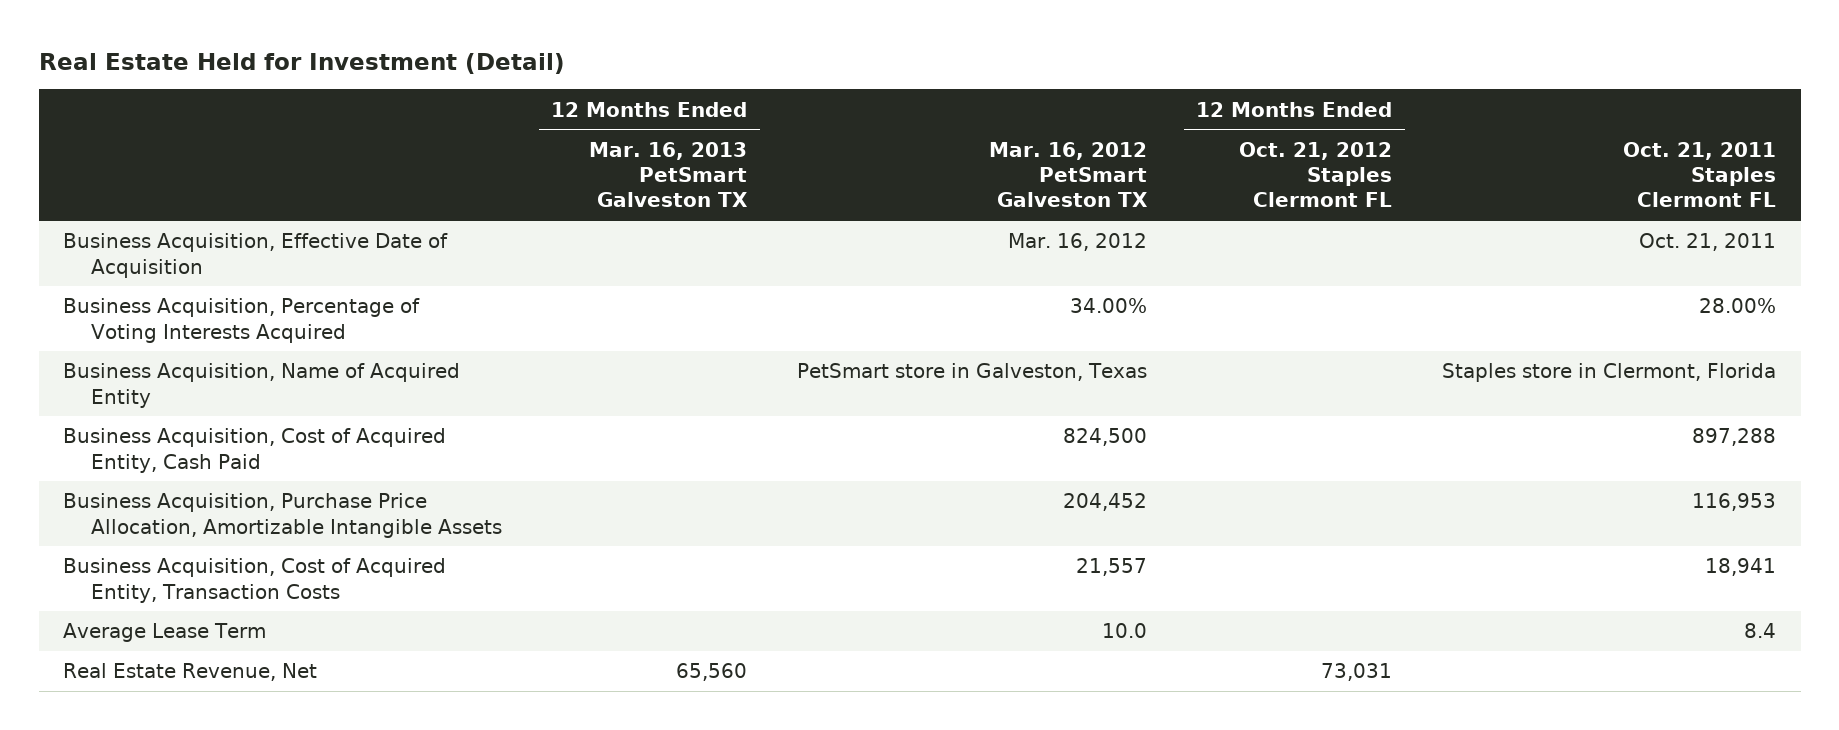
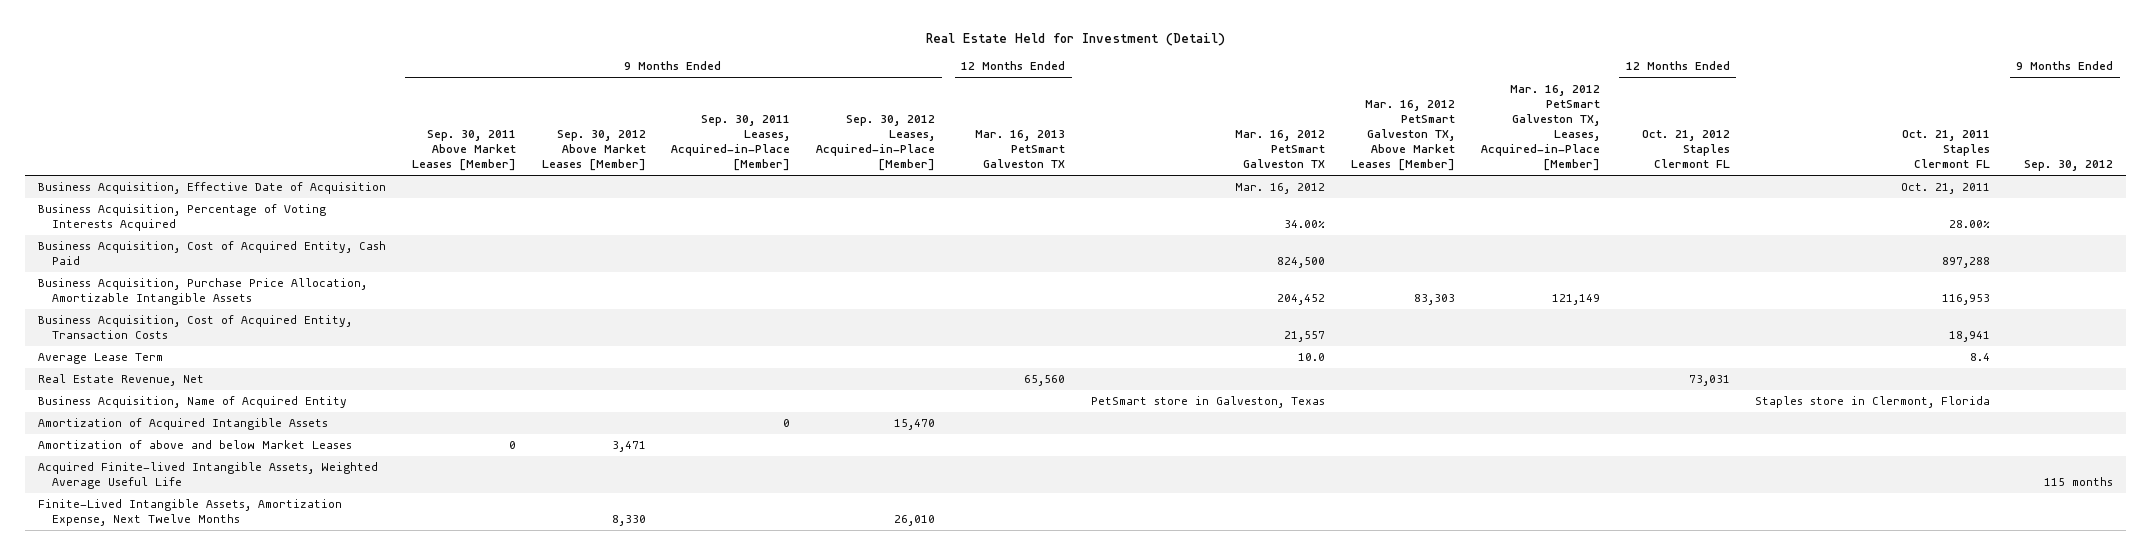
- | 12 Months Ended Mar. 16, 2013 PetSmart Galveston TX | Mar. 16, 2012 PetSmart Galveston TX | 12 Months Ended Oct. 21, 2012 Staples Clermont FL | Oct. 21, 2011 Staples Clermont FL
+ | 9 Months Ended Sep. 30, 2011 Above Market Leases [Member] | 9 Months Ended Sep. 30, 2012 Above Market Leases [Member] | 9 Months Ended Sep. 30, 2011 Leases, Acquired-in-Place [Member] | 9 Months Ended Sep. 30, 2012 Leases, Acquired-in-Place [Member] | 12 Months Ended Mar. 16, 2013 PetSmart Galveston TX | Mar. 16, 2012 PetSmart Galveston TX | Mar. 16, 2012 PetSmart Galveston TX, Above Market Leases [Member] | Mar. 16, 2012 PetSmart Galveston TX, Leases, Acquired-in-Place [Member] | 12 Months Ended Oct. 21, 2012 Staples Clermont FL | Oct. 21, 2011 Staples Clermont FL | 9 Months Ended Sep. 30, 2012
moved down: Business Acquisition, Name of Acquired Entity | | | | | | PetSmart store in Galveston, Texas | | | | Staples store in Clermont, Florida |
+ Amortization of Acquired Intangible Assets | | | 0 | 15,470 | | | | | | |
+ Amortization of above and below Market Leases | 0 | 3,471 | | | | | | | | |
+ Acquired Finite-lived Intangible Assets, Weighted Average Useful Life | | | | | | | | | | | 115 months
+ Finite-Lived Intangible Assets, Amortization Expense, Next Twelve Months | | 8,330 | | 26,010 | | | | | | |

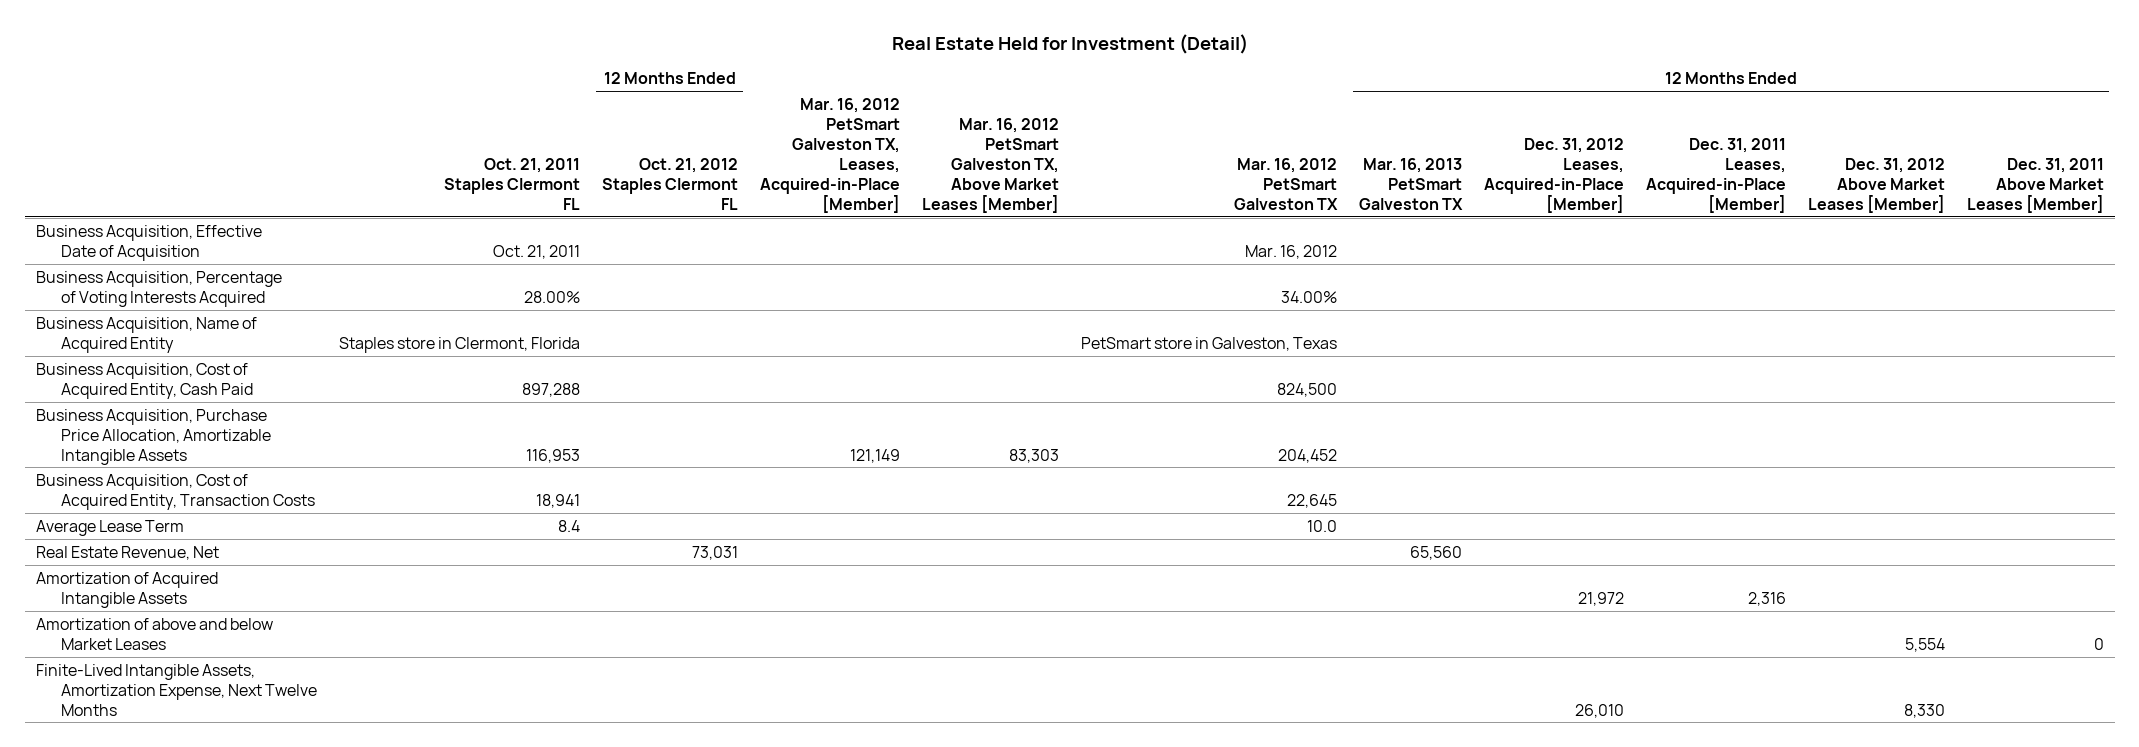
- | 9 Months Ended Sep. 30, 2011 Above Market Leases [Member] | 9 Months Ended Sep. 30, 2012 Above Market Leases [Member] | 9 Months Ended Sep. 30, 2011 Leases, Acquired-in-Place [Member] | 9 Months Ended Sep. 30, 2012 Leases, Acquired-in-Place [Member] | 12 Months Ended Mar. 16, 2013 PetSmart Galveston TX | Mar. 16, 2012 PetSmart Galveston TX | Mar. 16, 2012 PetSmart Galveston TX, Above Market Leases [Member] | Mar. 16, 2012 PetSmart Galveston TX, Leases, Acquired-in-Place [Member] | 12 Months Ended Oct. 21, 2012 Staples Clermont FL | Oct. 21, 2011 Staples Clermont FL | 9 Months Ended Sep. 30, 2012
+ | Oct. 21, 2011 Staples Clermont FL | 12 Months Ended Oct. 21, 2012 Staples Clermont FL | Mar. 16, 2012 PetSmart Galveston TX, Leases, Acquired-in-Place [Member] | Mar. 16, 2012 PetSmart Galveston TX, Above Market Leases [Member] | Mar. 16, 2012 PetSmart Galveston TX | 12 Months Ended Mar. 16, 2013 PetSmart Galveston TX | 12 Months Ended Dec. 31, 2012 Leases, Acquired-in-Place [Member] | 12 Months Ended Dec. 31, 2011 Leases, Acquired-in-Place [Member] | 12 Months Ended Dec. 31, 2012 Above Market Leases [Member] | 12 Months Ended Dec. 31, 2011 Above Market Leases [Member]
moved up: Business Acquisition, Name of Acquired Entity | Staples store in Clermont, Florida | | | | PetSmart store in Galveston, Texas | | | | |
- Business Acquisition, Cost of Acquired Entity, Transaction Costs | | | | | | 21,557 | | | | 18,941 |
+ Business Acquisition, Cost of Acquired Entity, Transaction Costs | 18,941 | | | | 22,645 | | | | |
- Acquired Finite-lived Intangible Assets, Weighted Average Useful Life | | | | | | | | | | | 115 months

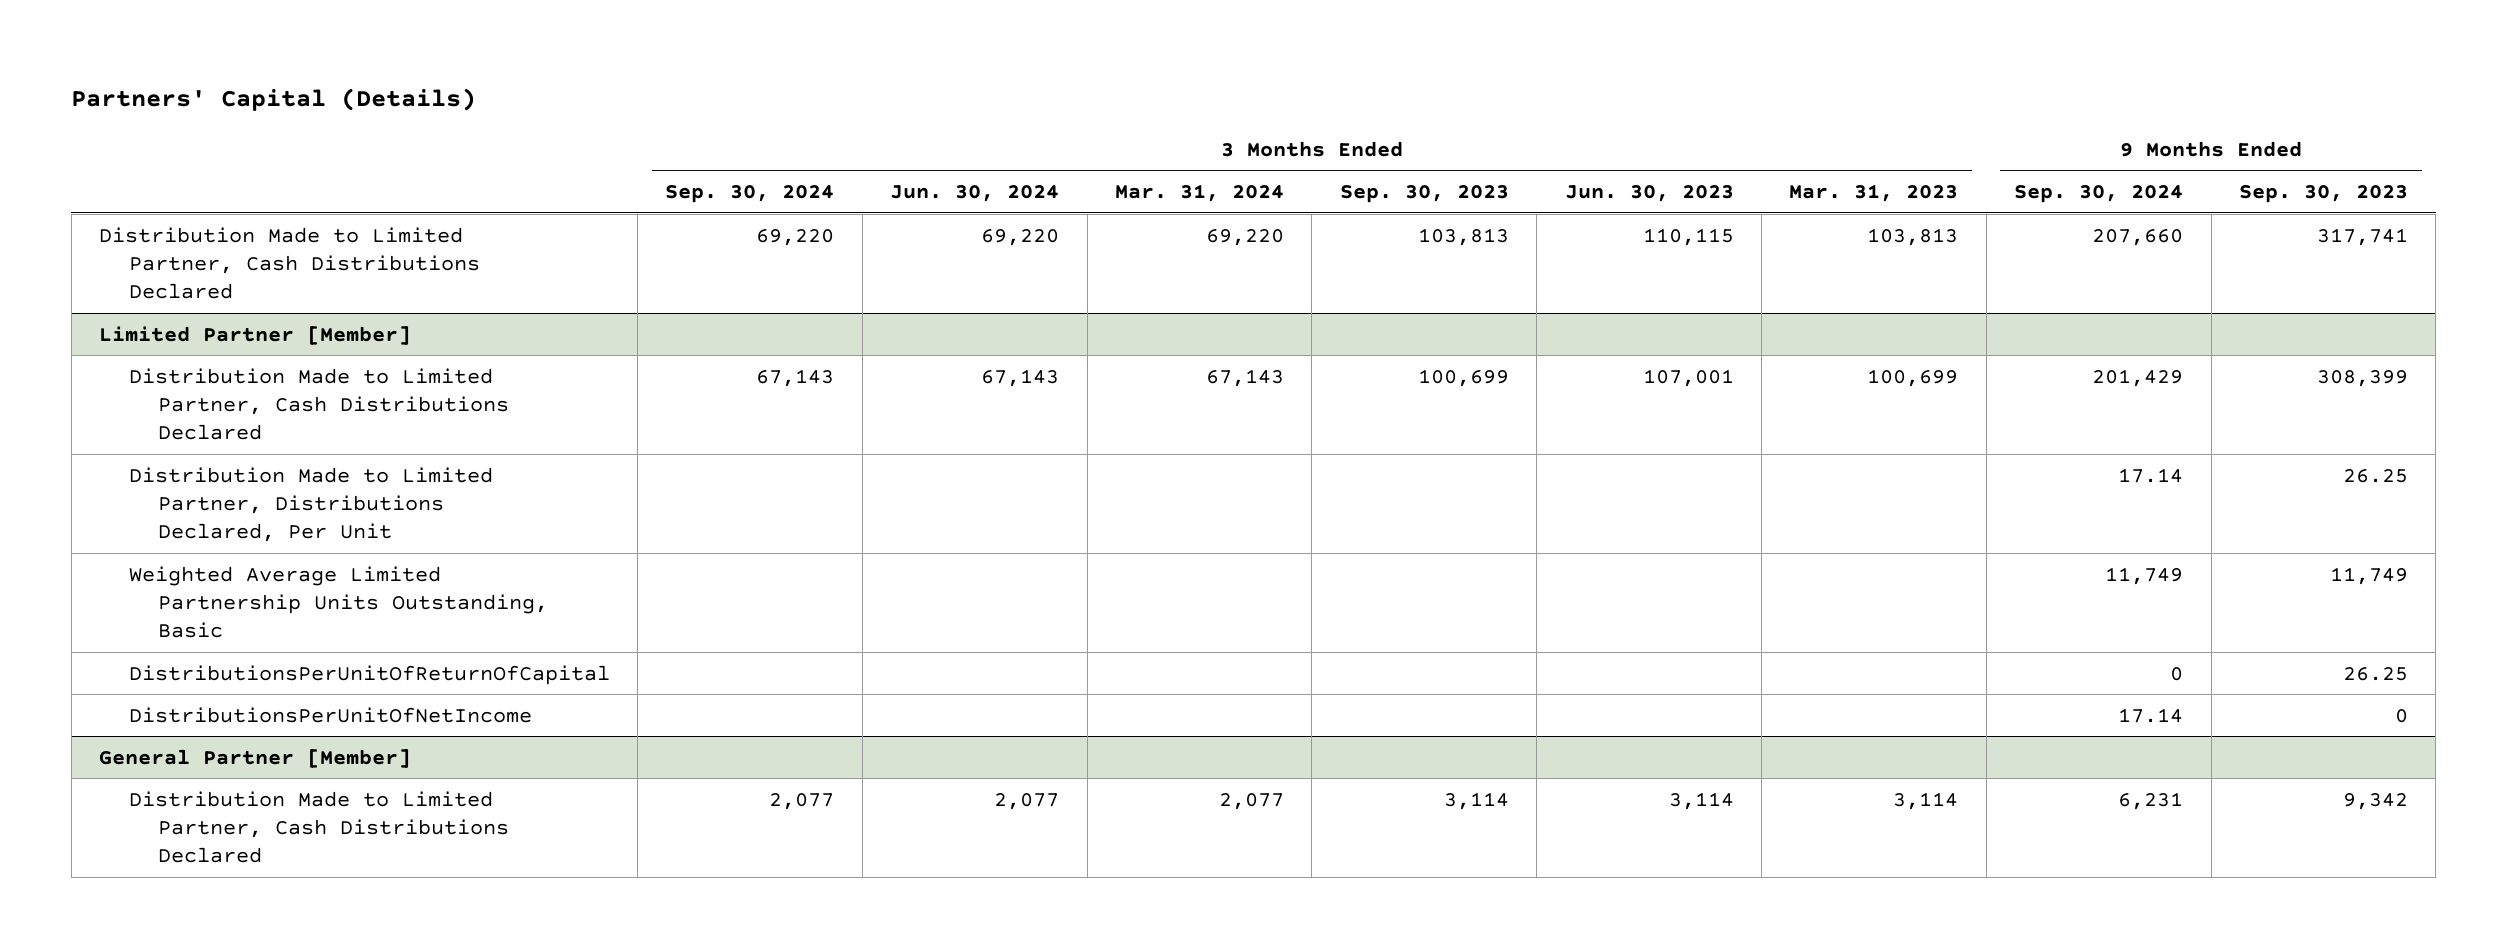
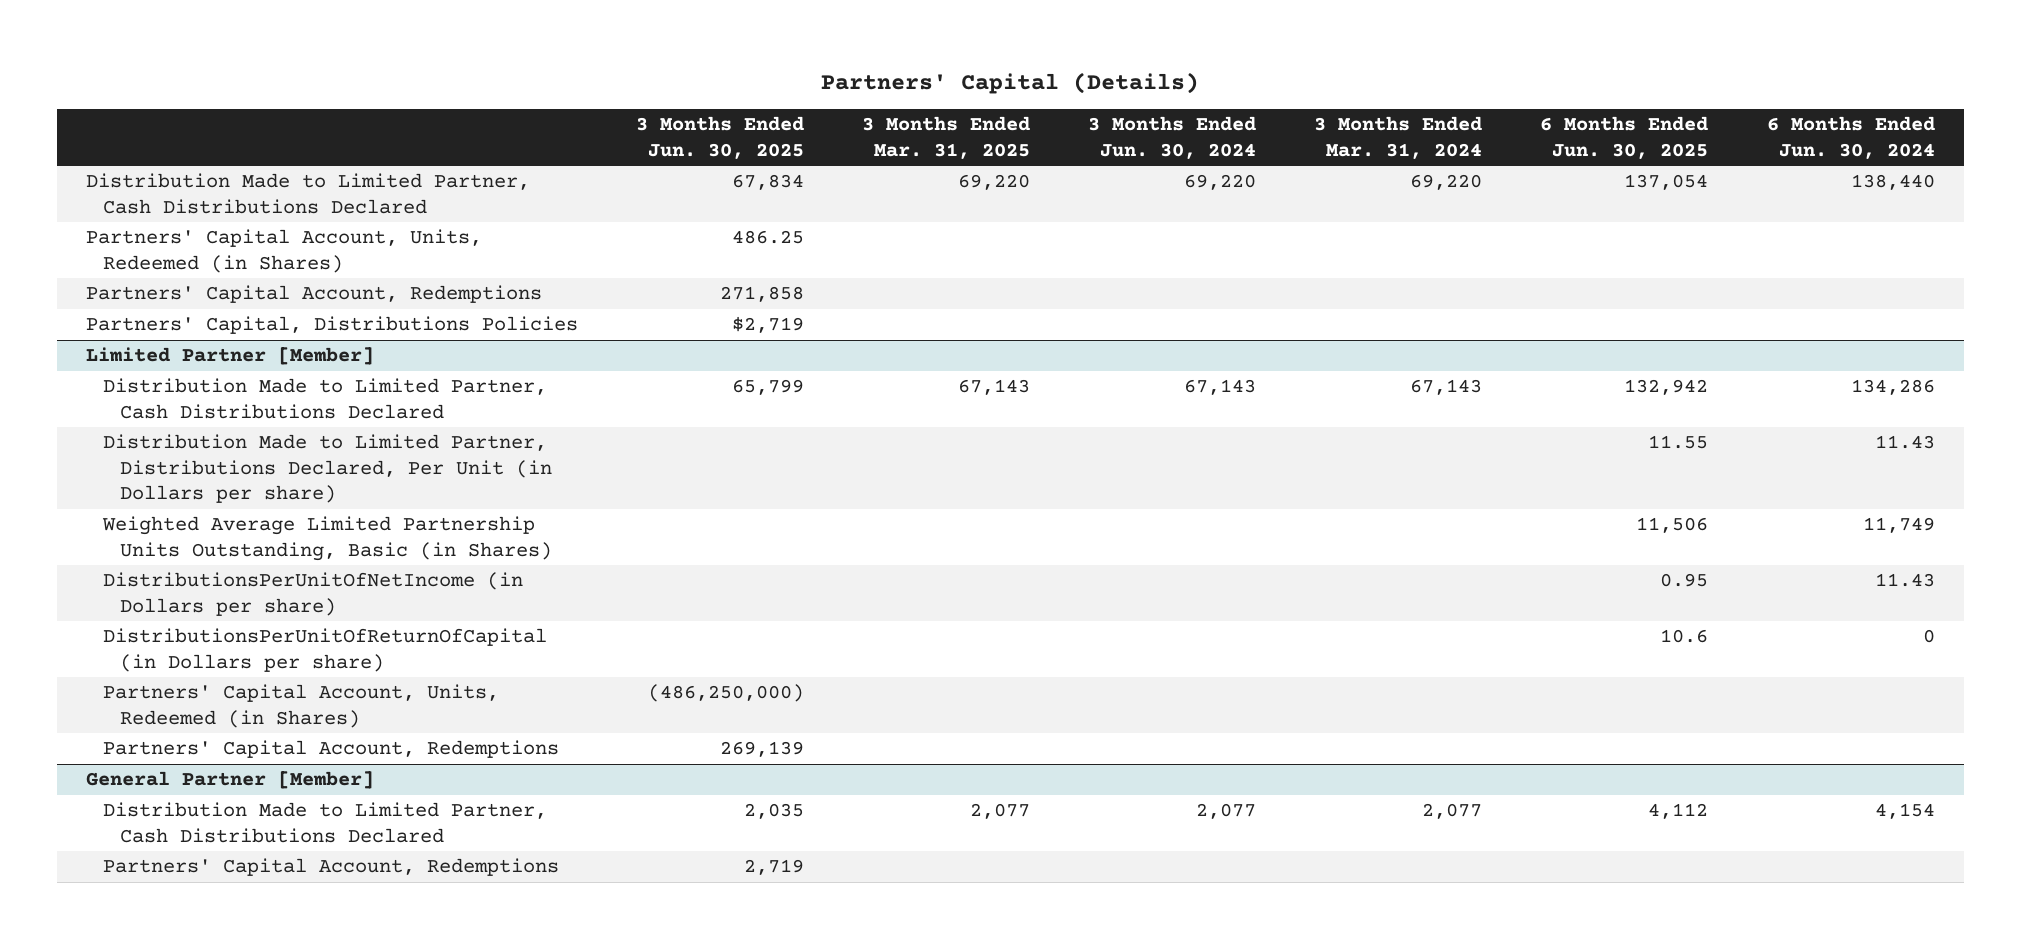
- | 3 Months Ended Sep. 30, 2024 | 3 Months Ended Jun. 30, 2024 | 3 Months Ended Mar. 31, 2024 | 3 Months Ended Sep. 30, 2023 | 3 Months Ended Jun. 30, 2023 | 3 Months Ended Mar. 31, 2023 | 9 Months Ended Sep. 30, 2024 | 9 Months Ended Sep. 30, 2023
+ | 3 Months Ended Jun. 30, 2025 | 3 Months Ended Mar. 31, 2025 | 3 Months Ended Jun. 30, 2024 | 3 Months Ended Mar. 31, 2024 | 6 Months Ended Jun. 30, 2025 | 6 Months Ended Jun. 30, 2024
+ Partners' Capital Account, Units, Redeemed (in Shares) | 486.25 | | | | |
+ Partners' Capital Account, Redemptions | 271,858 | | | | |
+ Partners' Capital, Distributions Policies | $2,719 | | | | |
@ Limited Partner [Member]
- Distribution Made to Limited Partner, Distributions Declared, Per Unit | | | | | | | 17.14 | 26.25
- Weighted Average Limited Partnership Units Outstanding, Basic | | | | | | | 11,749 | 11,749
- DistributionsPerUnitOfReturnOfCapital | | | | | | | 0 | 26.25
- DistributionsPerUnitOfNetIncome | | | | | | | 17.14 | 0
+ Distribution Made to Limited Partner, Distributions Declared, Per Unit (in Dollars per share) | | | | | 11.55 | 11.43
+ Weighted Average Limited Partnership Units Outstanding, Basic (in Shares) | | | | | 11,506 | 11,749
+ DistributionsPerUnitOfNetIncome (in Dollars per share) | | | | | 0.95 | 11.43
+ DistributionsPerUnitOfReturnOfCapital (in Dollars per share) | | | | | 10.6 | 0
+ Partners' Capital Account, Units, Redeemed (in Shares) | (486,250,000) | | | | |
+ Partners' Capital Account, Redemptions | 269,139 | | | | |
@ General Partner [Member]
+ Partners' Capital Account, Redemptions | 2,719 | | | | |

